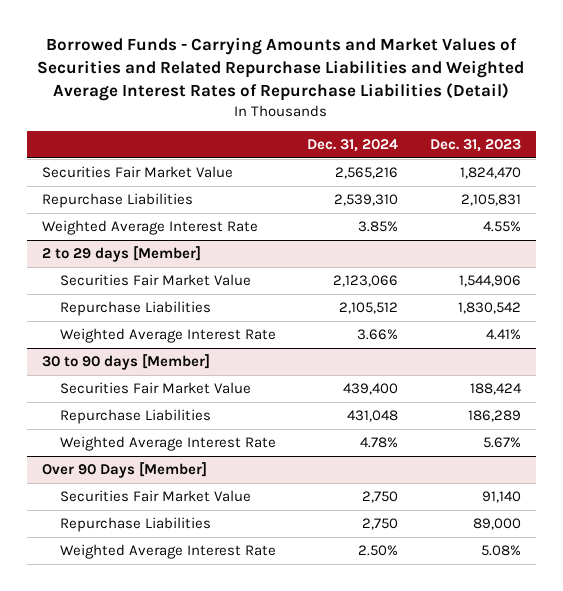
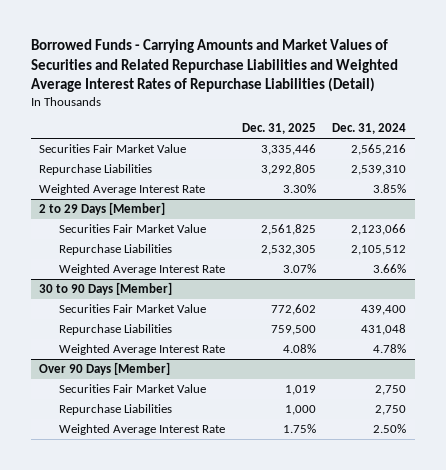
- | Dec. 31, 2024 | Dec. 31, 2023
+ | Dec. 31, 2025 | Dec. 31, 2024
- 2 to 29 days [Member]
+ 2 to 29 Days [Member]
- 30 to 90 days [Member]
+ 30 to 90 Days [Member]

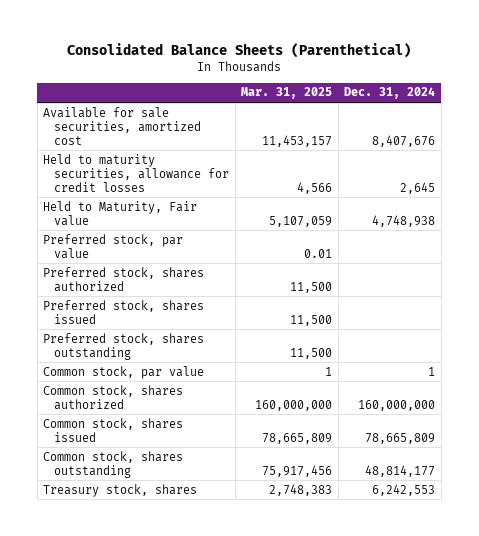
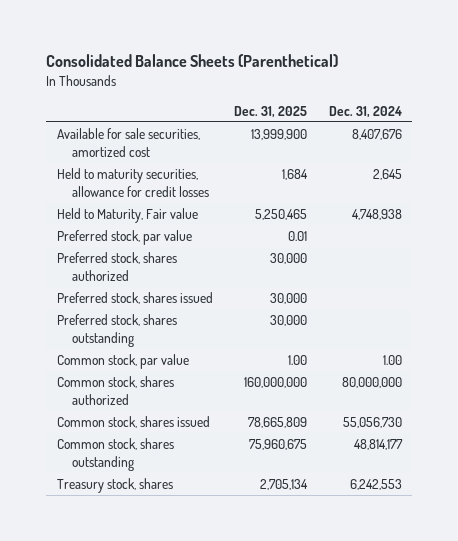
- | Mar. 31, 2025 | Dec. 31, 2024
+ | Dec. 31, 2025 | Dec. 31, 2024
- Common stock, par value | 1 | 1
- Common stock, shares authorized | 160,000,000 | 160,000,000
- Common stock, shares issued | 78,665,809 | 78,665,809
+ Common stock, par value | 1.00 | 1.00
+ Common stock, shares authorized | 160,000,000 | 80,000,000
+ Common stock, shares issued | 78,665,809 | 55,056,730

